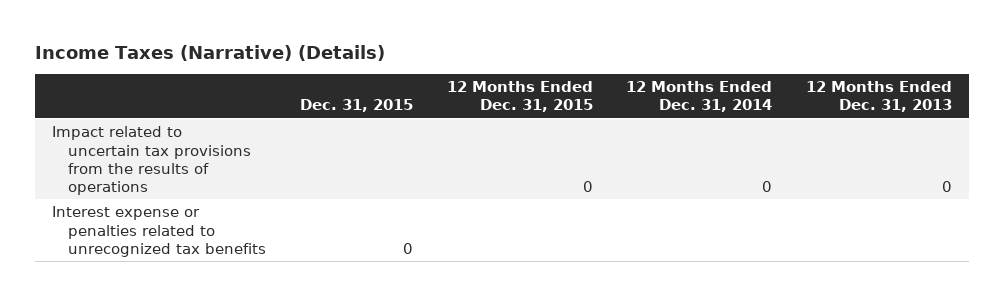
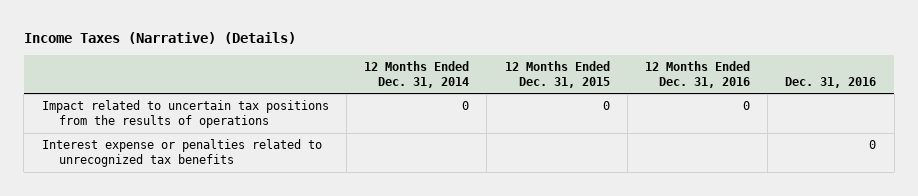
- | Dec. 31, 2015 | 12 Months Ended Dec. 31, 2015 | 12 Months Ended Dec. 31, 2014 | 12 Months Ended Dec. 31, 2013
+ | 12 Months Ended Dec. 31, 2014 | 12 Months Ended Dec. 31, 2015 | 12 Months Ended Dec. 31, 2016 | Dec. 31, 2016
- Impact related to uncertain tax provisions from the results of operations | | 0 | 0 | 0
+ Impact related to uncertain tax positions from the results of operations | 0 | 0 | 0 |

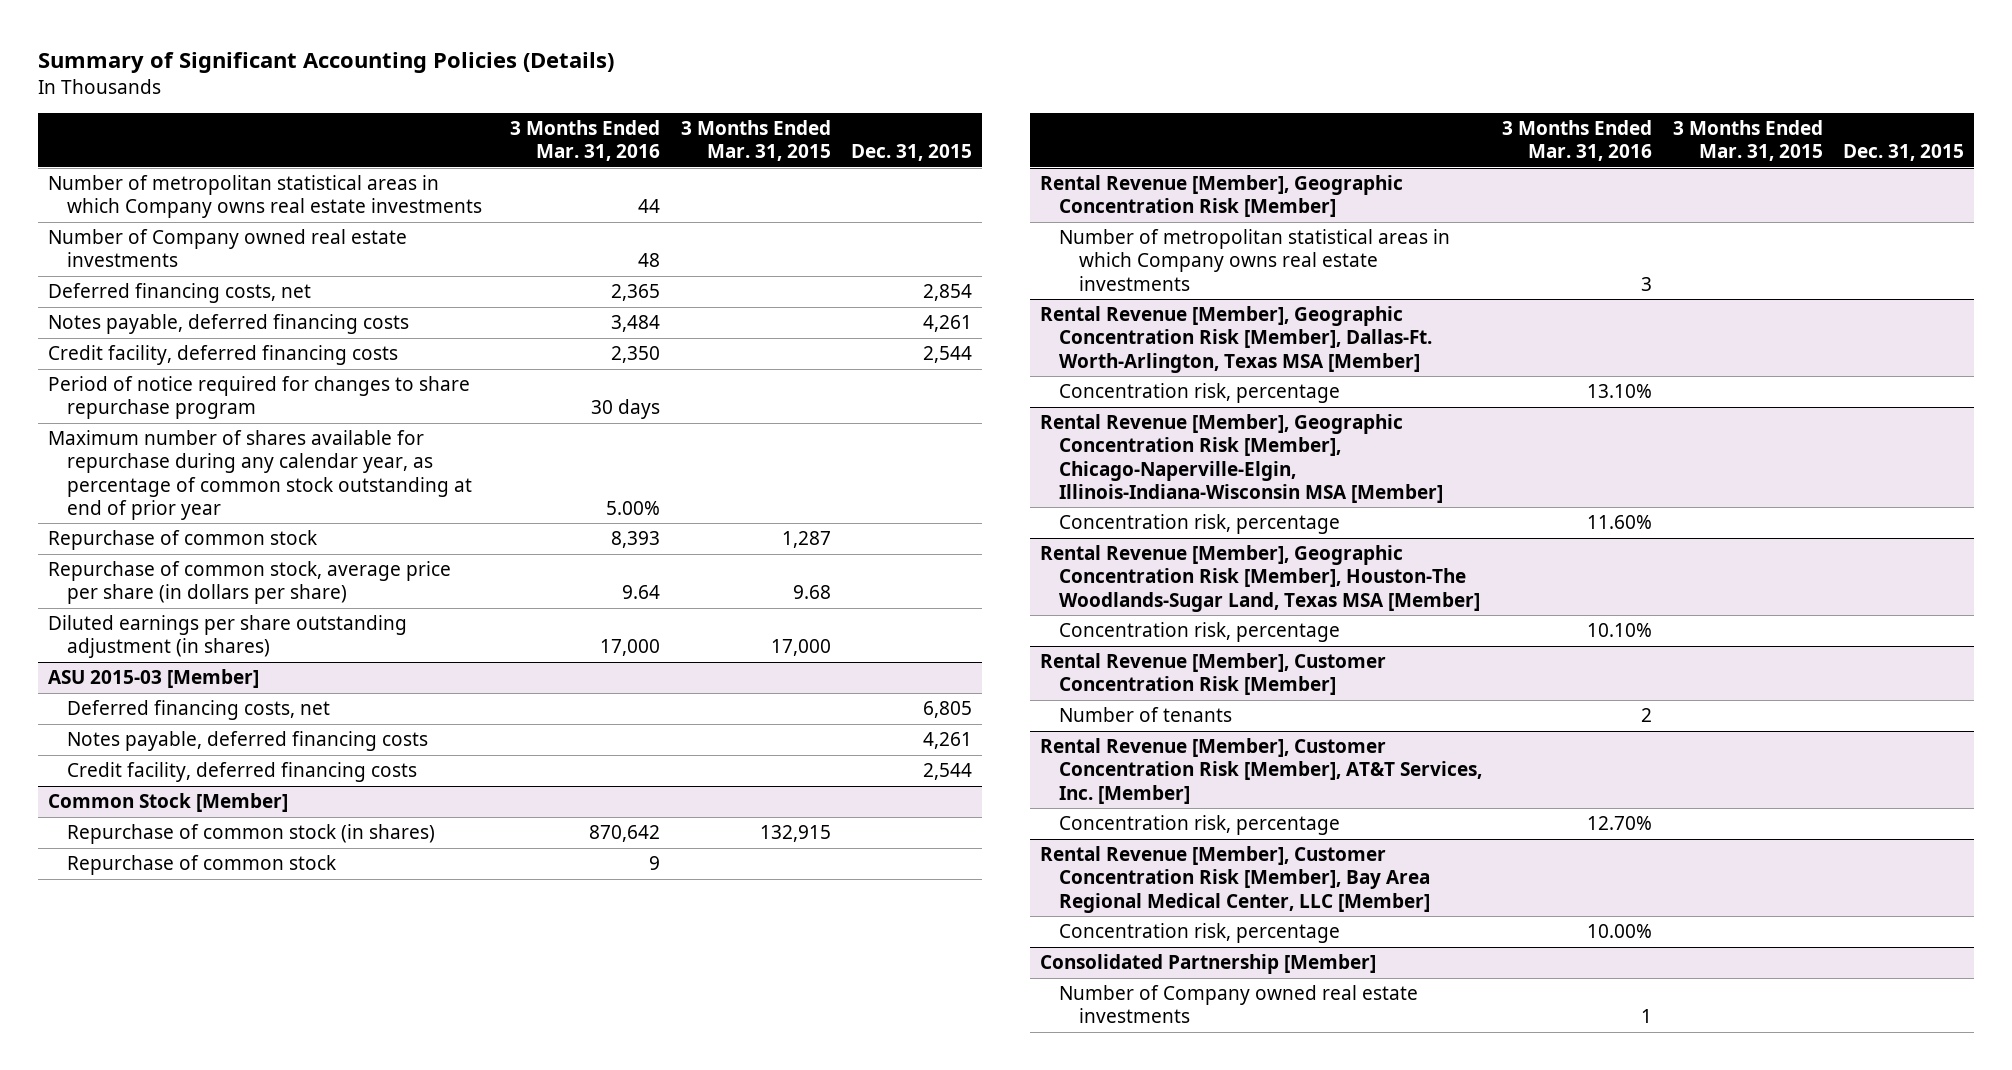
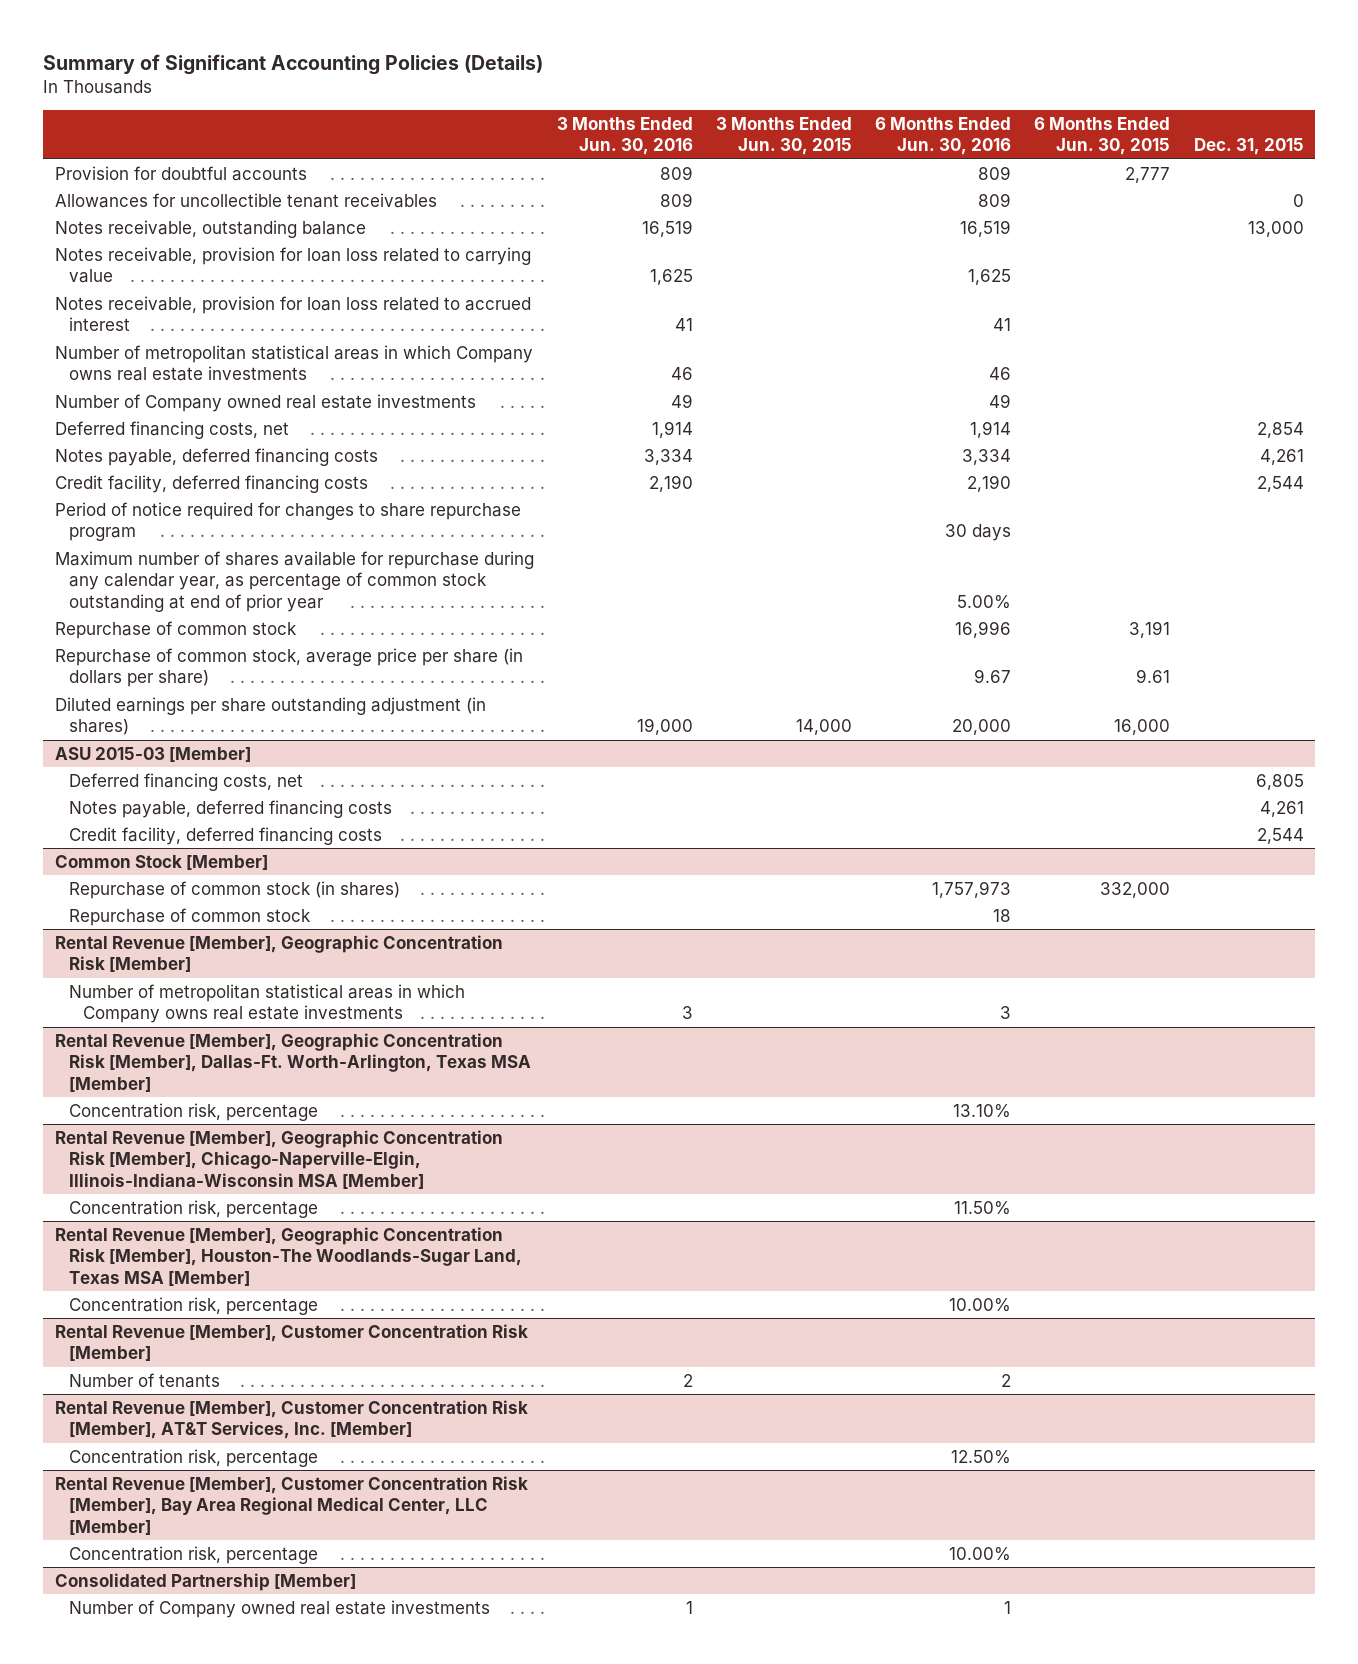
- | 3 Months Ended Mar. 31, 2016 | 3 Months Ended Mar. 31, 2015 | Dec. 31, 2015
+ | 3 Months Ended Jun. 30, 2016 | 3 Months Ended Jun. 30, 2015 | 6 Months Ended Jun. 30, 2016 | 6 Months Ended Jun. 30, 2015 | Dec. 31, 2015
+ Provision for doubtful accounts | 809 | | 809 | 2,777 |
+ Allowances for uncollectible tenant receivables | 809 | | 809 | | 0
+ Notes receivable, outstanding balance | 16,519 | | 16,519 | | 13,000
+ Notes receivable, provision for loan loss related to carrying value | 1,625 | | 1,625 | |
+ Notes receivable, provision for loan loss related to accrued interest | 41 | | 41 | |

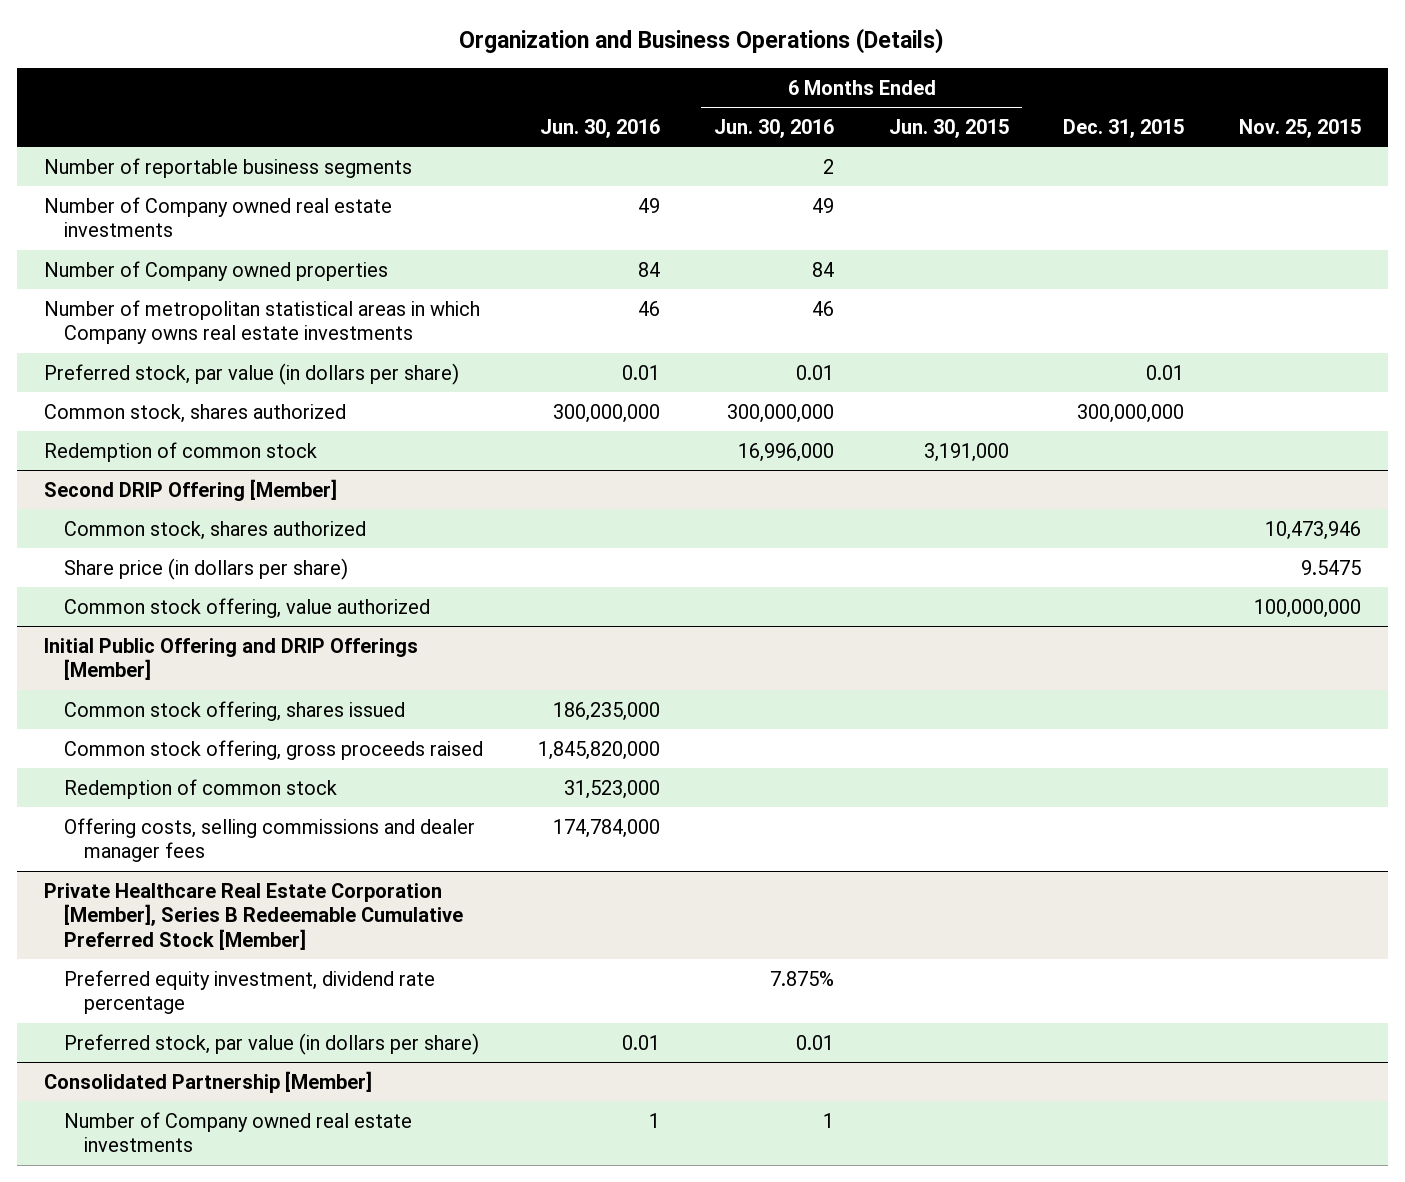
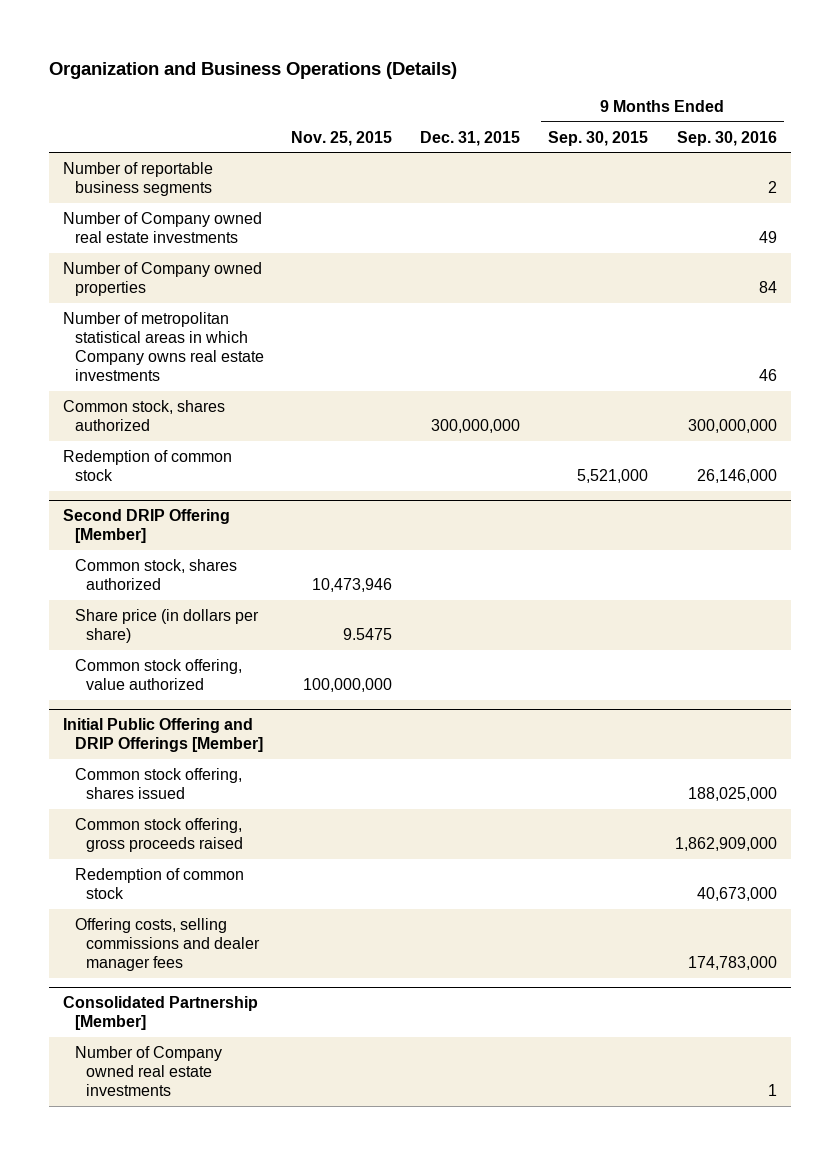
- | Jun. 30, 2016 | 6 Months Ended Jun. 30, 2016 | 6 Months Ended Jun. 30, 2015 | Dec. 31, 2015 | Nov. 25, 2015
+ | Nov. 25, 2015 | Dec. 31, 2015 | 9 Months Ended Sep. 30, 2015 | 9 Months Ended Sep. 30, 2016
- Preferred stock, par value (in dollars per share) | 0.01 | 0.01 | | 0.01 |
- Private Healthcare Real Estate Corporation [Member], Series B Redeemable Cumulative Preferred Stock [Member]
- Preferred equity investment, dividend rate percentage | | 7.875% | | |
- Preferred stock, par value (in dollars per share) | 0.01 | 0.01 | | |

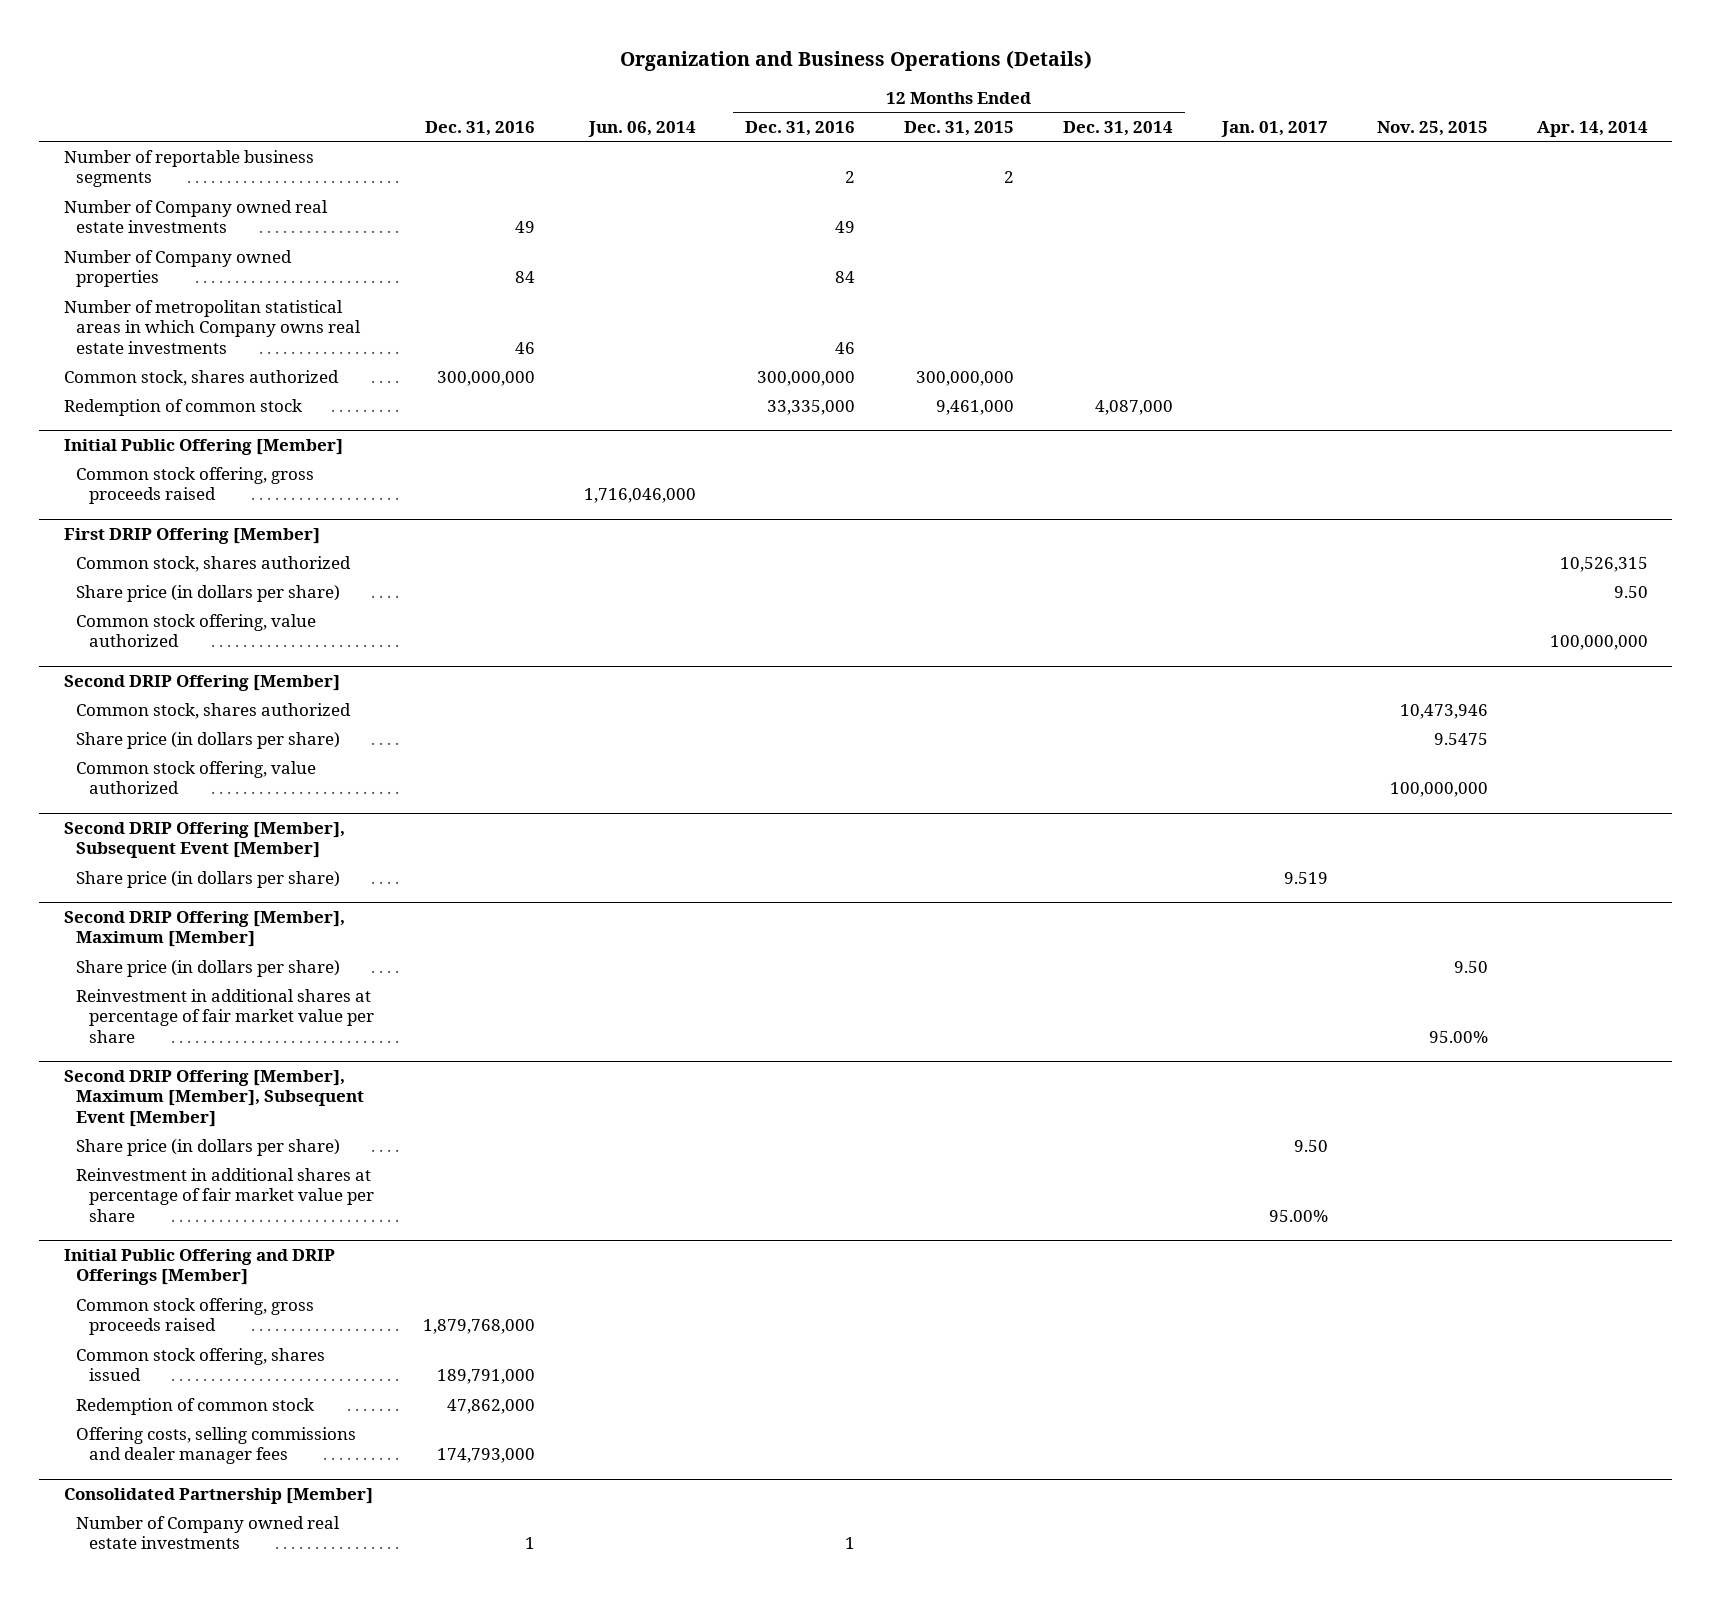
- | Nov. 25, 2015 | Dec. 31, 2015 | 9 Months Ended Sep. 30, 2015 | 9 Months Ended Sep. 30, 2016
+ | Dec. 31, 2016 | Jun. 06, 2014 | 12 Months Ended Dec. 31, 2016 | 12 Months Ended Dec. 31, 2015 | 12 Months Ended Dec. 31, 2014 | Jan. 01, 2017 | Nov. 25, 2015 | Apr. 14, 2014
+ Initial Public Offering [Member]
+ Common stock offering, gross proceeds raised | | 1,716,046,000 | | | | | |
+ First DRIP Offering [Member]
+ Common stock, shares authorized | | | | | | | | 10,526,315
+ Share price (in dollars per share) | | | | | | | | 9.50
+ Common stock offering, value authorized | | | | | | | | 100,000,000
+ Second DRIP Offering [Member], Subsequent Event [Member]
+ Share price (in dollars per share) | | | | | | 9.519 | |
+ Second DRIP Offering [Member], Maximum [Member]
+ Share price (in dollars per share) | | | | | | | 9.50 |
+ Reinvestment in additional shares at percentage of fair market value per share | | | | | | | 95.00% |
+ Second DRIP Offering [Member], Maximum [Member], Subsequent Event [Member]
+ Share price (in dollars per share) | | | | | | 9.50 | |
+ Reinvestment in additional shares at percentage of fair market value per share | | | | | | 95.00% | |
@ Initial Public Offering and DRIP Offerings [Member]
moved down: Common stock offering, shares issued | 189,791,000 | | | | | | |

